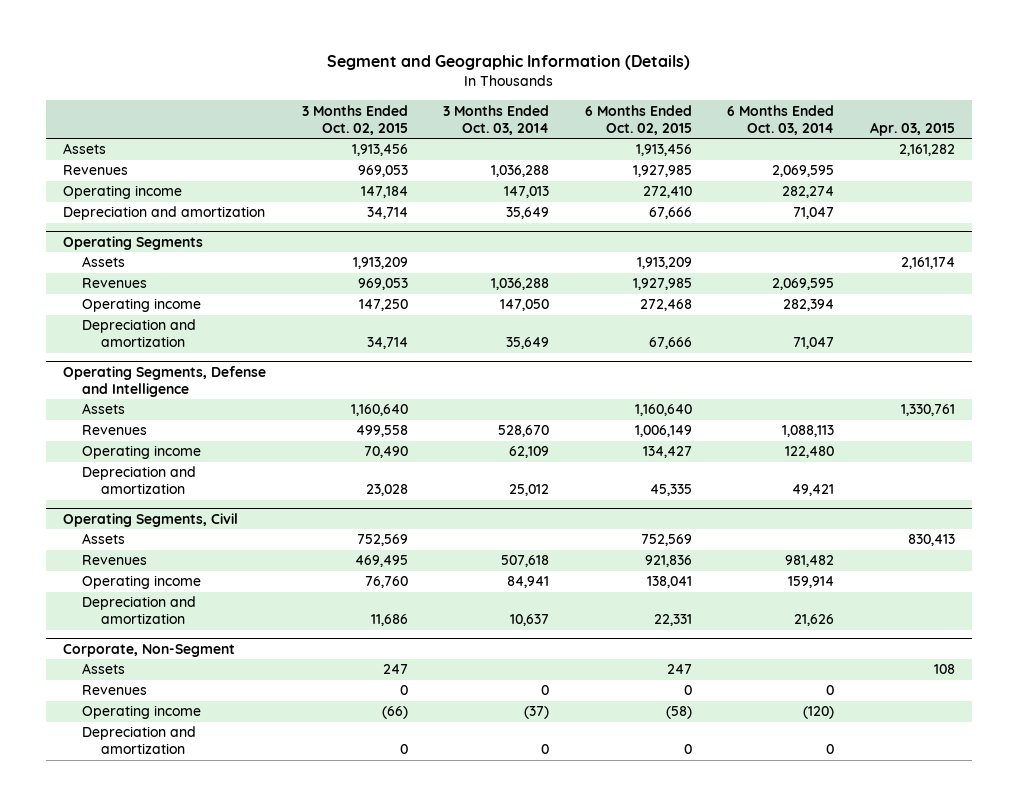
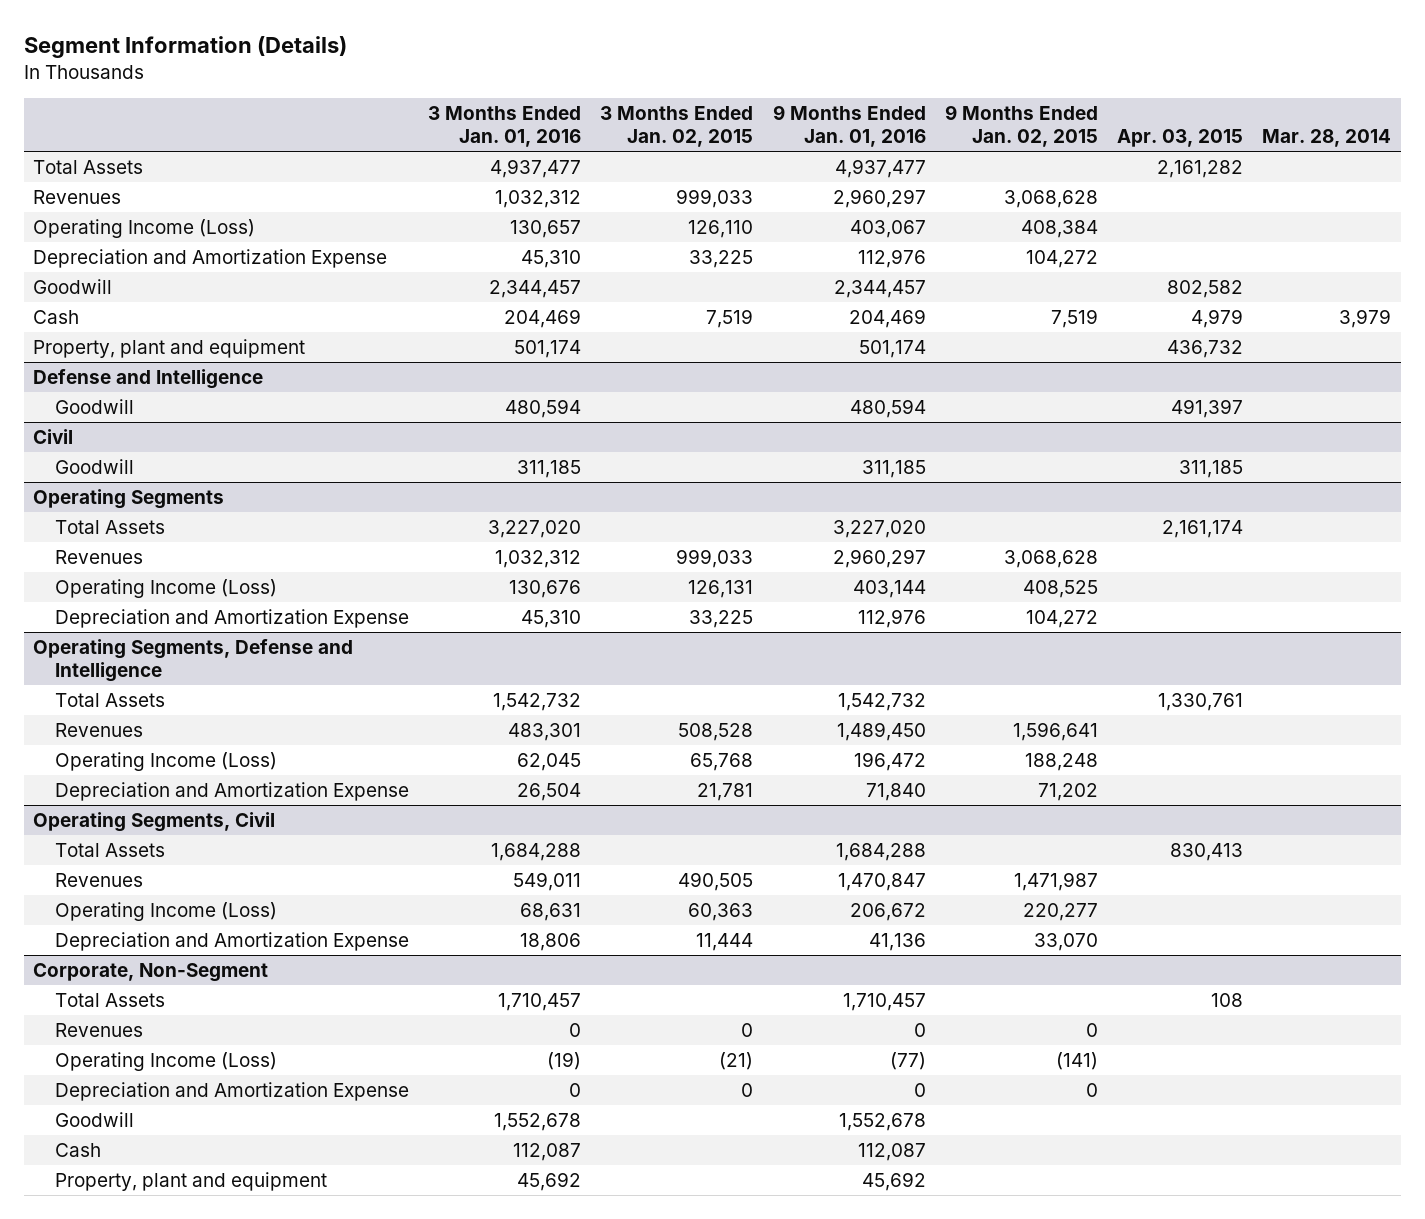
- Segment and Geographic Information (Details)
+ Segment Information (Details)
- | 3 Months Ended Oct. 02, 2015 | 3 Months Ended Oct. 03, 2014 | 6 Months Ended Oct. 02, 2015 | 6 Months Ended Oct. 03, 2014 | Apr. 03, 2015
+ | 3 Months Ended Jan. 01, 2016 | 3 Months Ended Jan. 02, 2015 | 9 Months Ended Jan. 01, 2016 | 9 Months Ended Jan. 02, 2015 | Apr. 03, 2015 | Mar. 28, 2014
- Assets | 1,913,456 | | 1,913,456 | | 2,161,282
+ Total Assets | 4,937,477 | | 4,937,477 | | 2,161,282 |
- Operating income | 147,184 | 147,013 | 272,410 | 282,274 |
- Depreciation and amortization | 34,714 | 35,649 | 67,666 | 71,047 |
+ Operating Income (Loss) | 130,657 | 126,110 | 403,067 | 408,384 | |
+ Depreciation and Amortization Expense | 45,310 | 33,225 | 112,976 | 104,272 | |
+ Goodwill | 2,344,457 | | 2,344,457 | | 802,582 |
+ Cash | 204,469 | 7,519 | 204,469 | 7,519 | 4,979 | 3,979
+ Property, plant and equipment | 501,174 | | 501,174 | | 436,732 |
+ Defense and Intelligence
+ Goodwill | 480,594 | | 480,594 | | 491,397 |
+ Civil
+ Goodwill | 311,185 | | 311,185 | | 311,185 |
@ Operating Segments
- Assets | 1,913,209 | | 1,913,209 | | 2,161,174
+ Total Assets | 3,227,020 | | 3,227,020 | | 2,161,174 |
- Operating income | 147,250 | 147,050 | 272,468 | 282,394 |
- Depreciation and amortization | 34,714 | 35,649 | 67,666 | 71,047 |
+ Operating Income (Loss) | 130,676 | 126,131 | 403,144 | 408,525 | |
+ Depreciation and Amortization Expense | 45,310 | 33,225 | 112,976 | 104,272 | |
@ Operating Segments, Defense and Intelligence
- Assets | 1,160,640 | | 1,160,640 | | 1,330,761
+ Total Assets | 1,542,732 | | 1,542,732 | | 1,330,761 |
- Operating income | 70,490 | 62,109 | 134,427 | 122,480 |
- Depreciation and amortization | 23,028 | 25,012 | 45,335 | 49,421 |
+ Operating Income (Loss) | 62,045 | 65,768 | 196,472 | 188,248 | |
+ Depreciation and Amortization Expense | 26,504 | 21,781 | 71,840 | 71,202 | |
@ Operating Segments, Civil
- Assets | 752,569 | | 752,569 | | 830,413
+ Total Assets | 1,684,288 | | 1,684,288 | | 830,413 |
- Operating income | 76,760 | 84,941 | 138,041 | 159,914 |
- Depreciation and amortization | 11,686 | 10,637 | 22,331 | 21,626 |
+ Operating Income (Loss) | 68,631 | 60,363 | 206,672 | 220,277 | |
+ Depreciation and Amortization Expense | 18,806 | 11,444 | 41,136 | 33,070 | |
@ Corporate, Non-Segment
- Assets | 247 | | 247 | | 108
+ Total Assets | 1,710,457 | | 1,710,457 | | 108 |
- Operating income | (66) | (37) | (58) | (120) |
- Depreciation and amortization | 0 | 0 | 0 | 0 |
+ Operating Income (Loss) | (19) | (21) | (77) | (141) | |
+ Depreciation and Amortization Expense | 0 | 0 | 0 | 0 | |
+ Goodwill | 1,552,678 | | 1,552,678 | | |
+ Cash | 112,087 | | 112,087 | | |
+ Property, plant and equipment | 45,692 | | 45,692 | | |

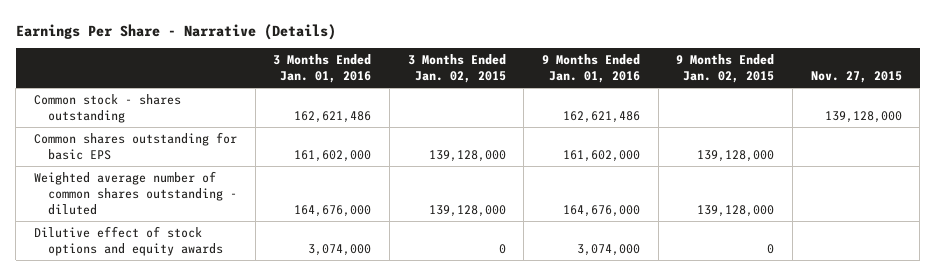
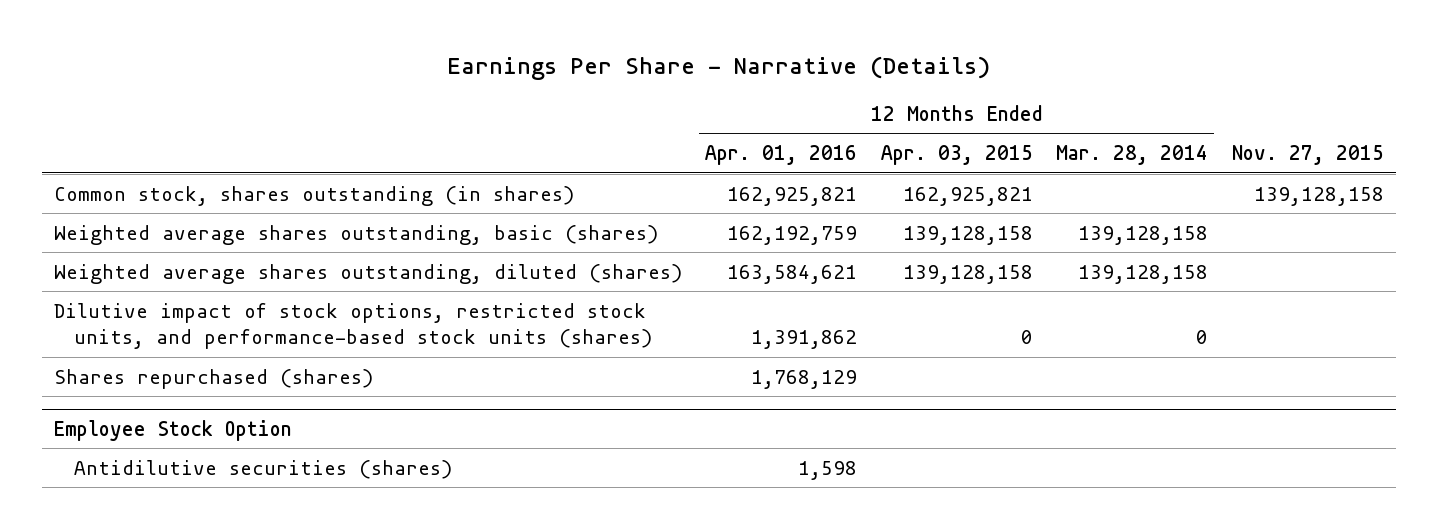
- | 3 Months Ended Jan. 01, 2016 | 3 Months Ended Jan. 02, 2015 | 9 Months Ended Jan. 01, 2016 | 9 Months Ended Jan. 02, 2015 | Nov. 27, 2015
+ | 12 Months Ended Apr. 01, 2016 | 12 Months Ended Apr. 03, 2015 | 12 Months Ended Mar. 28, 2014 | Nov. 27, 2015
- Common stock - shares outstanding | 162,621,486 | | 162,621,486 | | 139,128,000
- Common shares outstanding for basic EPS | 161,602,000 | 139,128,000 | 161,602,000 | 139,128,000 |
- Weighted average number of common shares outstanding - diluted | 164,676,000 | 139,128,000 | 164,676,000 | 139,128,000 |
- Dilutive effect of stock options and equity awards | 3,074,000 | 0 | 3,074,000 | 0 |
+ Common stock, shares outstanding (in shares) | 162,925,821 | 162,925,821 | | 139,128,158
+ Weighted average shares outstanding, basic (shares) | 162,192,759 | 139,128,158 | 139,128,158 |
+ Weighted average shares outstanding, diluted (shares) | 163,584,621 | 139,128,158 | 139,128,158 |
+ Dilutive impact of stock options, restricted stock units, and performance-based stock units (shares) | 1,391,862 | 0 | 0 |
+ Shares repurchased (shares) | 1,768,129 | | |
+ Employee Stock Option
+ Antidilutive securities (shares) | 1,598 | | |

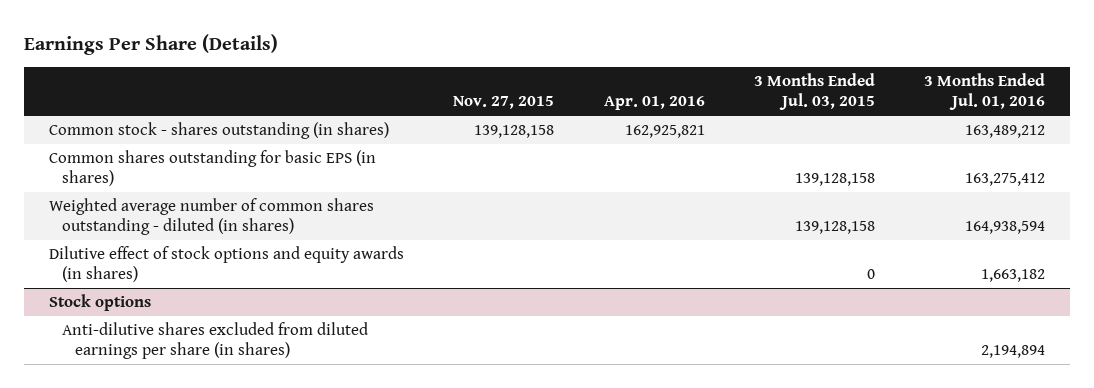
- Earnings Per Share - Narrative (Details)
+ Earnings Per Share (Details)
- | 12 Months Ended Apr. 01, 2016 | 12 Months Ended Apr. 03, 2015 | 12 Months Ended Mar. 28, 2014 | Nov. 27, 2015
+ | Nov. 27, 2015 | Apr. 01, 2016 | 3 Months Ended Jul. 03, 2015 | 3 Months Ended Jul. 01, 2016
- Common stock, shares outstanding (in shares) | 162,925,821 | 162,925,821 | | 139,128,158
- Weighted average shares outstanding, basic (shares) | 162,192,759 | 139,128,158 | 139,128,158 |
- Weighted average shares outstanding, diluted (shares) | 163,584,621 | 139,128,158 | 139,128,158 |
- Dilutive impact of stock options, restricted stock units, and performance-based stock units (shares) | 1,391,862 | 0 | 0 |
- Shares repurchased (shares) | 1,768,129 | | |
- Employee Stock Option
- Antidilutive securities (shares) | 1,598 | | |
+ Common stock - shares outstanding (in shares) | 139,128,158 | 162,925,821 | | 163,489,212
+ Common shares outstanding for basic EPS (in shares) | | | 139,128,158 | 163,275,412
+ Weighted average number of common shares outstanding - diluted (in shares) | | | 139,128,158 | 164,938,594
+ Dilutive effect of stock options and equity awards (in shares) | | | 0 | 1,663,182
+ Stock options
+ Anti-dilutive shares excluded from diluted earnings per share (in shares) | | | | 2,194,894

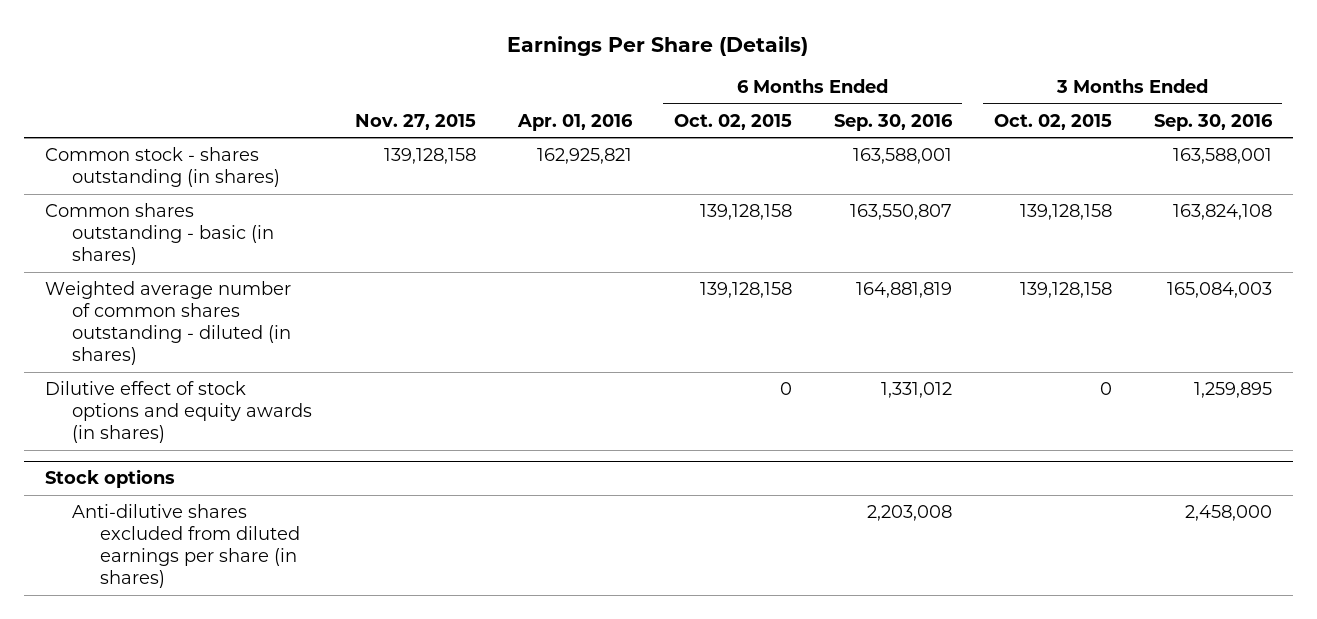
- | Nov. 27, 2015 | Apr. 01, 2016 | 3 Months Ended Jul. 03, 2015 | 3 Months Ended Jul. 01, 2016
+ | Nov. 27, 2015 | Apr. 01, 2016 | 6 Months Ended Oct. 02, 2015 | 6 Months Ended Sep. 30, 2016 | 3 Months Ended Oct. 02, 2015 | 3 Months Ended Sep. 30, 2016
- Common shares outstanding for basic EPS (in shares) | | | 139,128,158 | 163,275,412
+ Common shares outstanding - basic (in shares) | | | 139,128,158 | 163,550,807 | 139,128,158 | 163,824,108

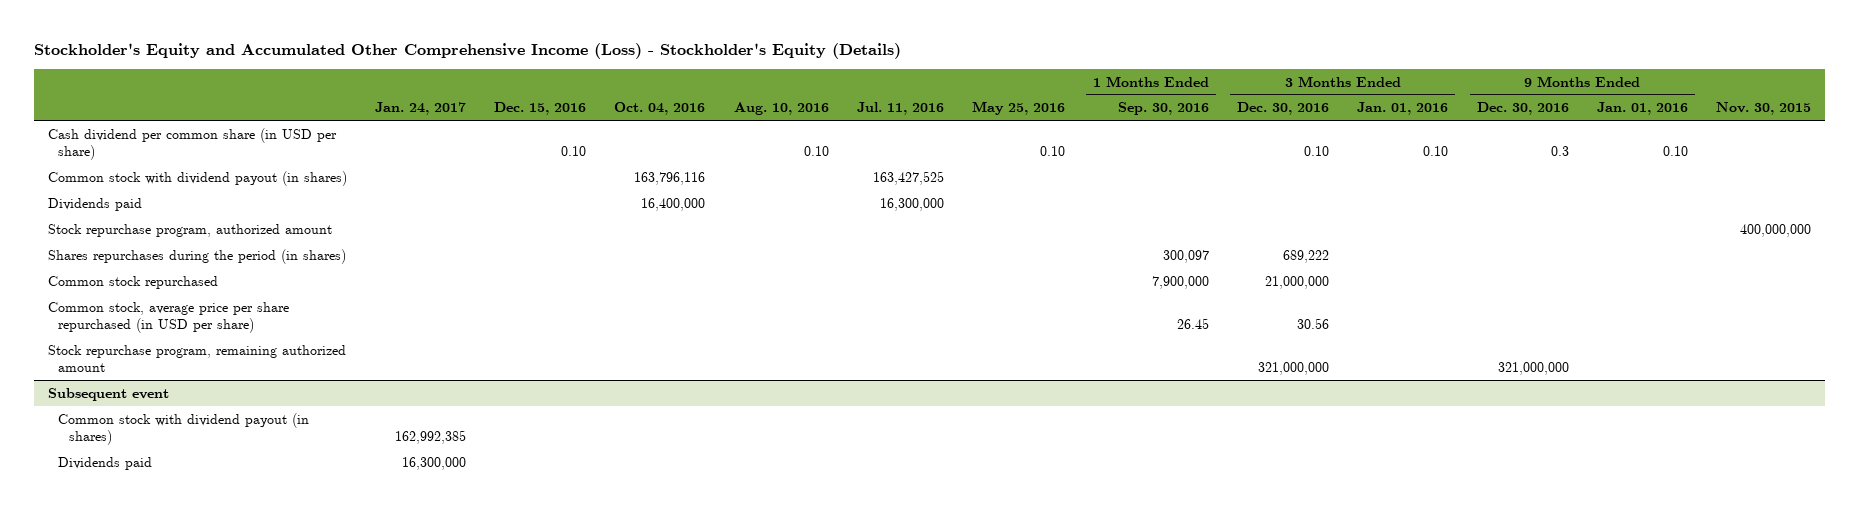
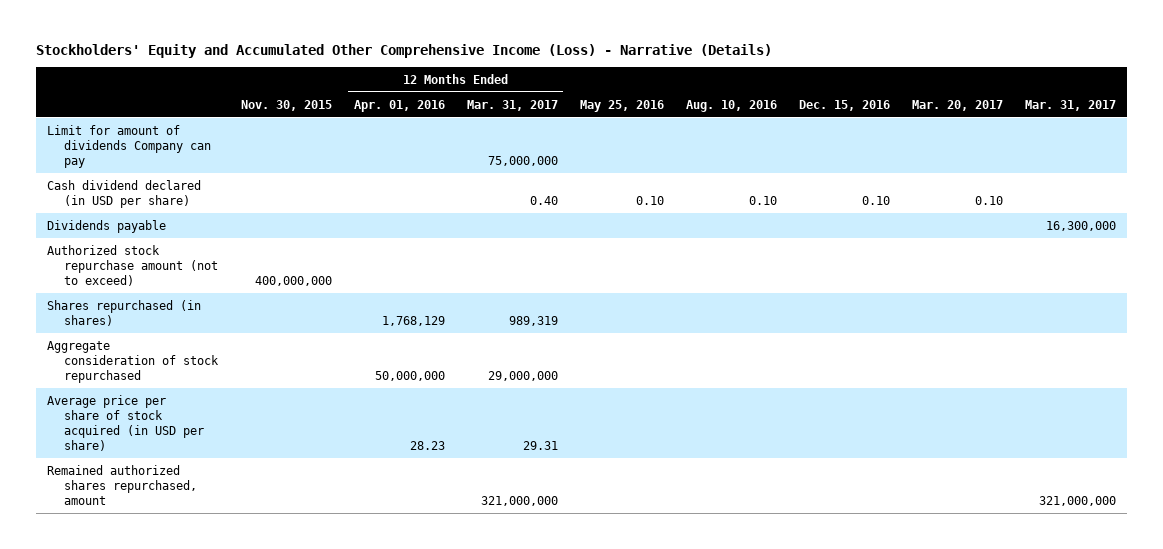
- Stockholder's Equity and Accumulated Other Comprehensive Income (Loss) - Stockholder's Equity (Details)
+ Stockholders' Equity and Accumulated Other Comprehensive Income (Loss) - Narrative (Details)
- | Jan. 24, 2017 | Dec. 15, 2016 | Oct. 04, 2016 | Aug. 10, 2016 | Jul. 11, 2016 | May 25, 2016 | 1 Months Ended Sep. 30, 2016 | 3 Months Ended Dec. 30, 2016 | 3 Months Ended Jan. 01, 2016 | 9 Months Ended Dec. 30, 2016 | 9 Months Ended Jan. 01, 2016 | Nov. 30, 2015
+ | Nov. 30, 2015 | 12 Months Ended Apr. 01, 2016 | 12 Months Ended Mar. 31, 2017 | May 25, 2016 | Aug. 10, 2016 | Dec. 15, 2016 | Mar. 20, 2017 | Mar. 31, 2017
- Cash dividend per common share (in USD per share) | | 0.10 | | 0.10 | | 0.10 | | 0.10 | 0.10 | 0.3 | 0.10 |
- Common stock with dividend payout (in shares) | | | 163,796,116 | | 163,427,525 | | | | | | |
- Dividends paid | | | 16,400,000 | | 16,300,000 | | | | | | |
- Stock repurchase program, authorized amount | | | | | | | | | | | | 400,000,000
- Shares repurchases during the period (in shares) | | | | | | | 300,097 | 689,222 | | | |
- Common stock repurchased | | | | | | | 7,900,000 | 21,000,000 | | | |
- Common stock, average price per share repurchased (in USD per share) | | | | | | | 26.45 | 30.56 | | | |
- Stock repurchase program, remaining authorized amount | | | | | | | | 321,000,000 | | 321,000,000 | |
- Subsequent event
- Common stock with dividend payout (in shares) | 162,992,385 | | | | | | | | | | |
- Dividends paid | 16,300,000 | | | | | | | | | | |
+ Limit for amount of dividends Company can pay | | | 75,000,000 | | | | |
+ Cash dividend declared (in USD per share) | | | 0.40 | 0.10 | 0.10 | 0.10 | 0.10 |
+ Dividends payable | | | | | | | | 16,300,000
+ Authorized stock repurchase amount (not to exceed) | 400,000,000 | | | | | | |
+ Shares repurchased (in shares) | | 1,768,129 | 989,319 | | | | |
+ Aggregate consideration of stock repurchased | | 50,000,000 | 29,000,000 | | | | |
+ Average price per share of stock acquired (in USD per share) | | 28.23 | 29.31 | | | | |
+ Remained authorized shares repurchased, amount | | | 321,000,000 | | | | | 321,000,000

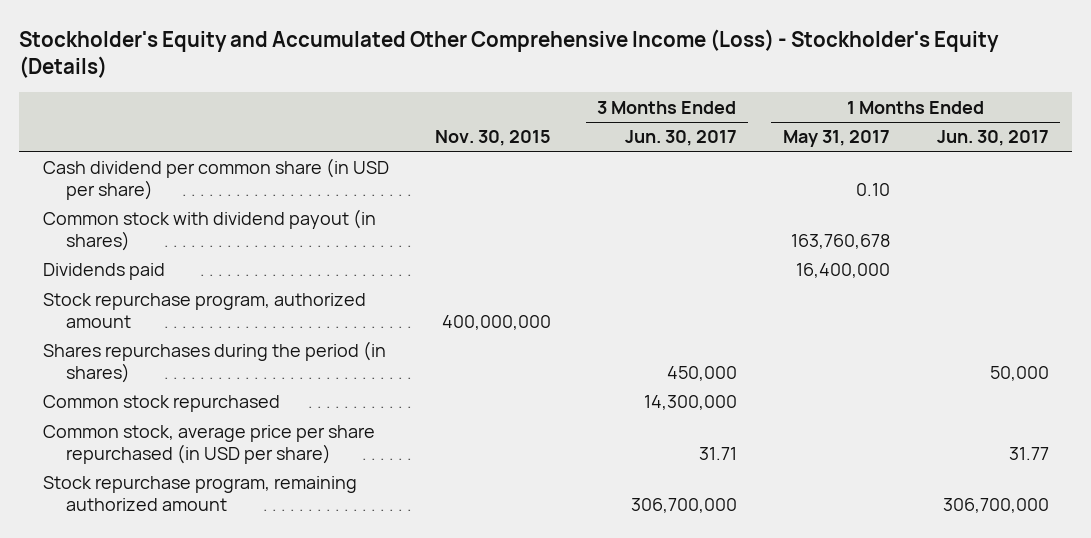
- Stockholders' Equity and Accumulated Other Comprehensive Income (Loss) - Narrative (Details)
+ Stockholder's Equity and Accumulated Other Comprehensive Income (Loss) - Stockholder's Equity (Details)
- | Nov. 30, 2015 | 12 Months Ended Apr. 01, 2016 | 12 Months Ended Mar. 31, 2017 | May 25, 2016 | Aug. 10, 2016 | Dec. 15, 2016 | Mar. 20, 2017 | Mar. 31, 2017
+ | Nov. 30, 2015 | 3 Months Ended Jun. 30, 2017 | 1 Months Ended May 31, 2017 | 1 Months Ended Jun. 30, 2017
- Limit for amount of dividends Company can pay | | | 75,000,000 | | | | |
- Cash dividend declared (in USD per share) | | | 0.40 | 0.10 | 0.10 | 0.10 | 0.10 |
- Dividends payable | | | | | | | | 16,300,000
- Authorized stock repurchase amount (not to exceed) | 400,000,000 | | | | | | |
- Shares repurchased (in shares) | | 1,768,129 | 989,319 | | | | |
- Aggregate consideration of stock repurchased | | 50,000,000 | 29,000,000 | | | | |
- Average price per share of stock acquired (in USD per share) | | 28.23 | 29.31 | | | | |
- Remained authorized shares repurchased, amount | | | 321,000,000 | | | | | 321,000,000
+ Cash dividend per common share (in USD per share) | | | 0.10 |
+ Common stock with dividend payout (in shares) | | | 163,760,678 |
+ Dividends paid | | | 16,400,000 |
+ Stock repurchase program, authorized amount | 400,000,000 | | |
+ Shares repurchases during the period (in shares) | | 450,000 | | 50,000
+ Common stock repurchased | | 14,300,000 | |
+ Common stock, average price per share repurchased (in USD per share) | | 31.71 | | 31.77
+ Stock repurchase program, remaining authorized amount | | 306,700,000 | | 306,700,000

